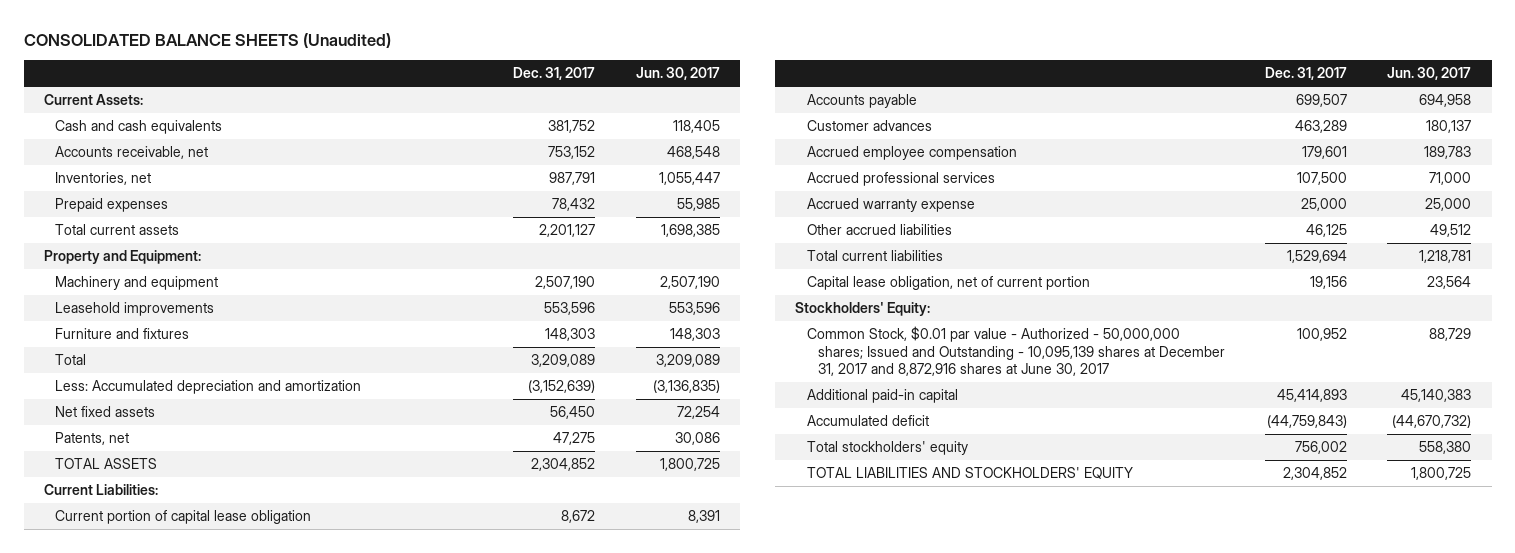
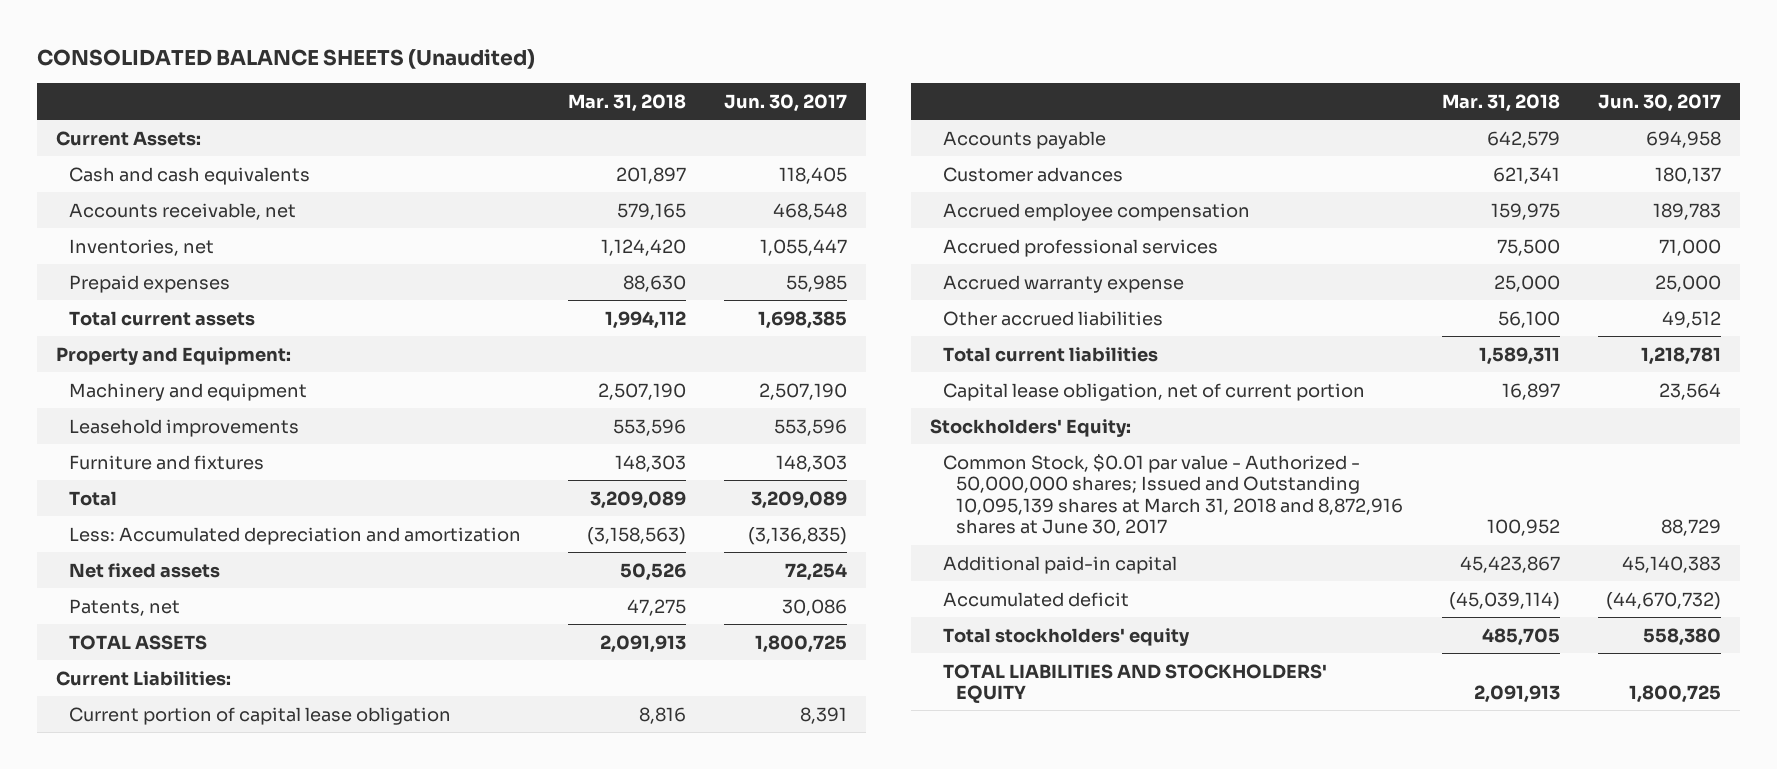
- | Dec. 31, 2017 | Jun. 30, 2017
+ | Mar. 31, 2018 | Jun. 30, 2017
- Common Stock, $0.01 par value - Authorized - 50,000,000 shares; Issued and Outstanding - 10,095,139 shares at December 31, 2017 and 8,872,916 shares at June 30, 2017 | 100,952 | 88,729
+ Common Stock, $0.01 par value - Authorized - 50,000,000 shares; Issued and Outstanding 10,095,139 shares at March 31, 2018 and 8,872,916 shares at June 30, 2017 | 100,952 | 88,729

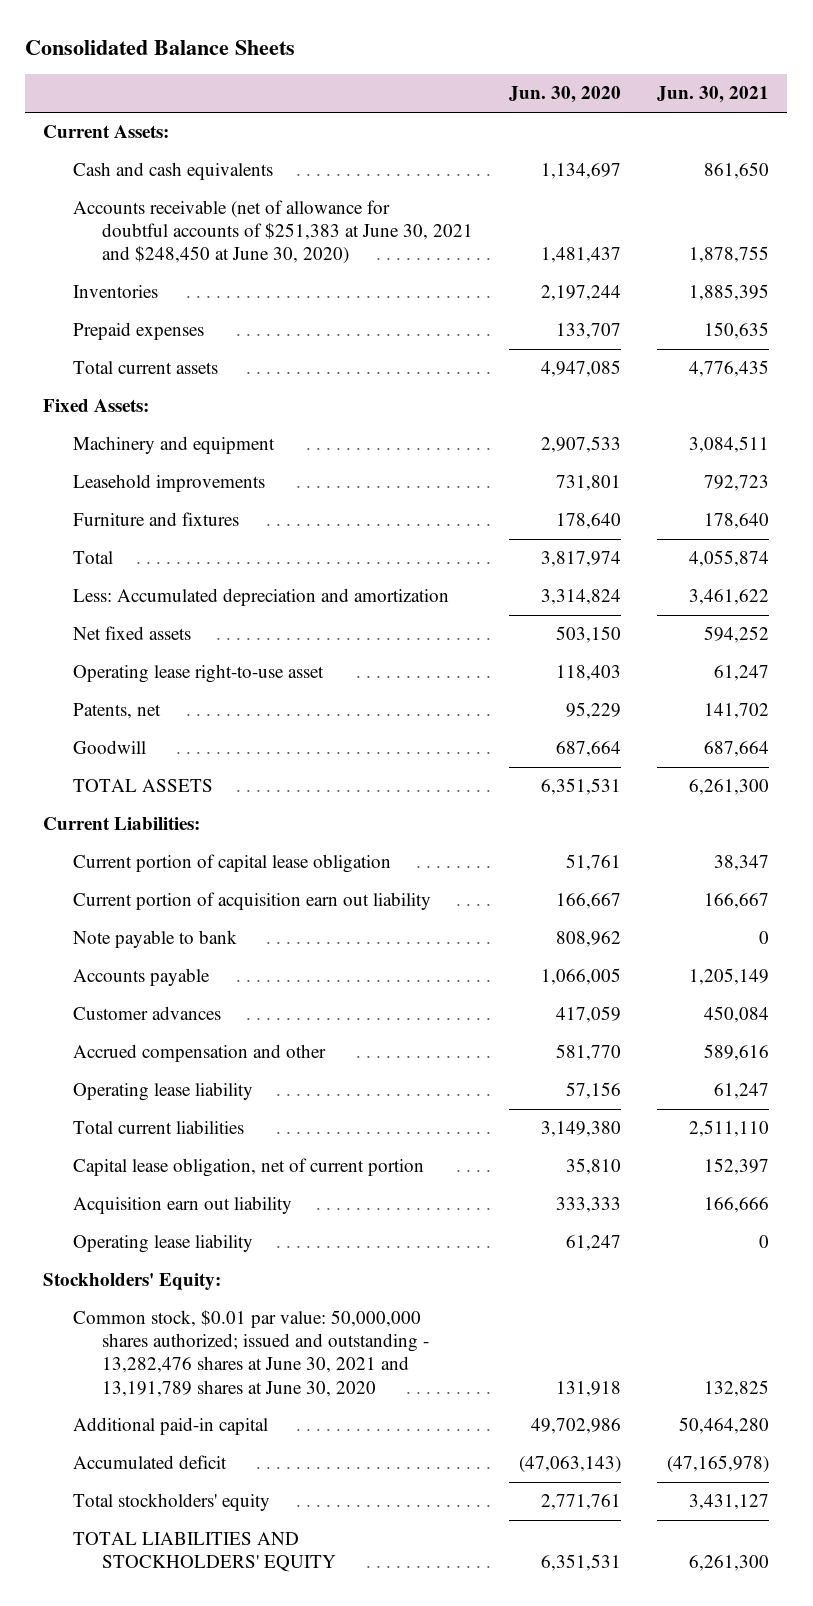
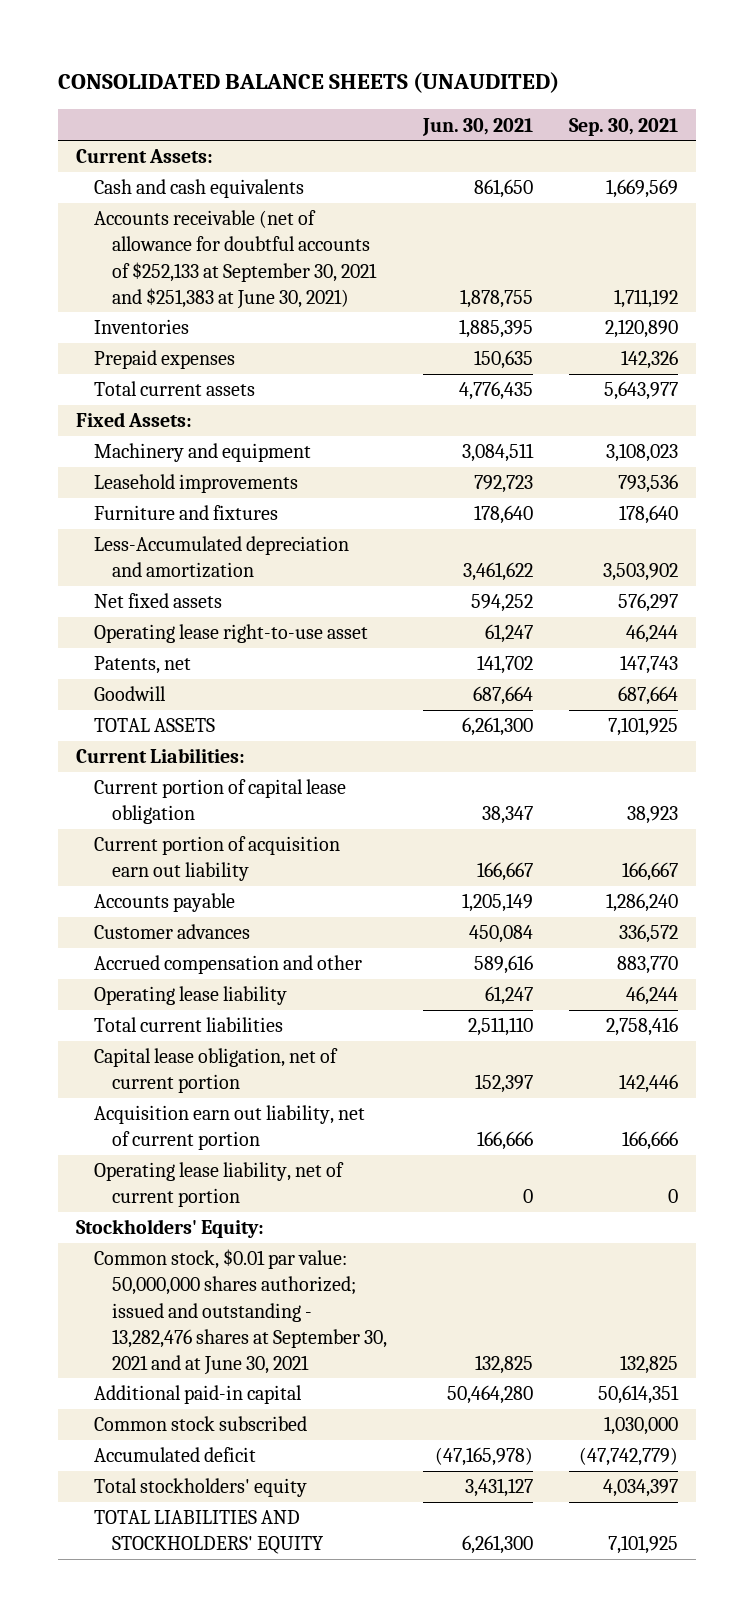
- Consolidated Balance Sheets
+ CONSOLIDATED BALANCE SHEETS (UNAUDITED)
- | Jun. 30, 2020 | Jun. 30, 2021
+ | Jun. 30, 2021 | Sep. 30, 2021
- Accounts receivable (net of allowance for doubtful accounts of $251,383 at June 30, 2021 and $248,450 at June 30, 2020) | 1,481,437 | 1,878,755
+ Accounts receivable (net of allowance for doubtful accounts of $252,133 at September 30, 2021 and $251,383 at June 30, 2021) | 1,878,755 | 1,711,192
- Total | 3,817,974 | 4,055,874
- Less: Accumulated depreciation and amortization | 3,314,824 | 3,461,622
+ Less-Accumulated depreciation and amortization | 3,461,622 | 3,503,902
- Note payable to bank | 808,962 | 0
- Acquisition earn out liability | 333,333 | 166,666
- Operating lease liability | 61,247 | 0
+ Acquisition earn out liability, net of current portion | 166,666 | 166,666
+ Operating lease liability, net of current portion | 0 | 0
- Common stock, $0.01 par value: 50,000,000 shares authorized; issued and outstanding - 13,282,476 shares at June 30, 2021 and 13,191,789 shares at June 30, 2020 | 131,918 | 132,825
+ Common stock, $0.01 par value: 50,000,000 shares authorized; issued and outstanding - 13,282,476 shares at September 30, 2021 and at June 30, 2021 | 132,825 | 132,825
+ Common stock subscribed | | 1,030,000

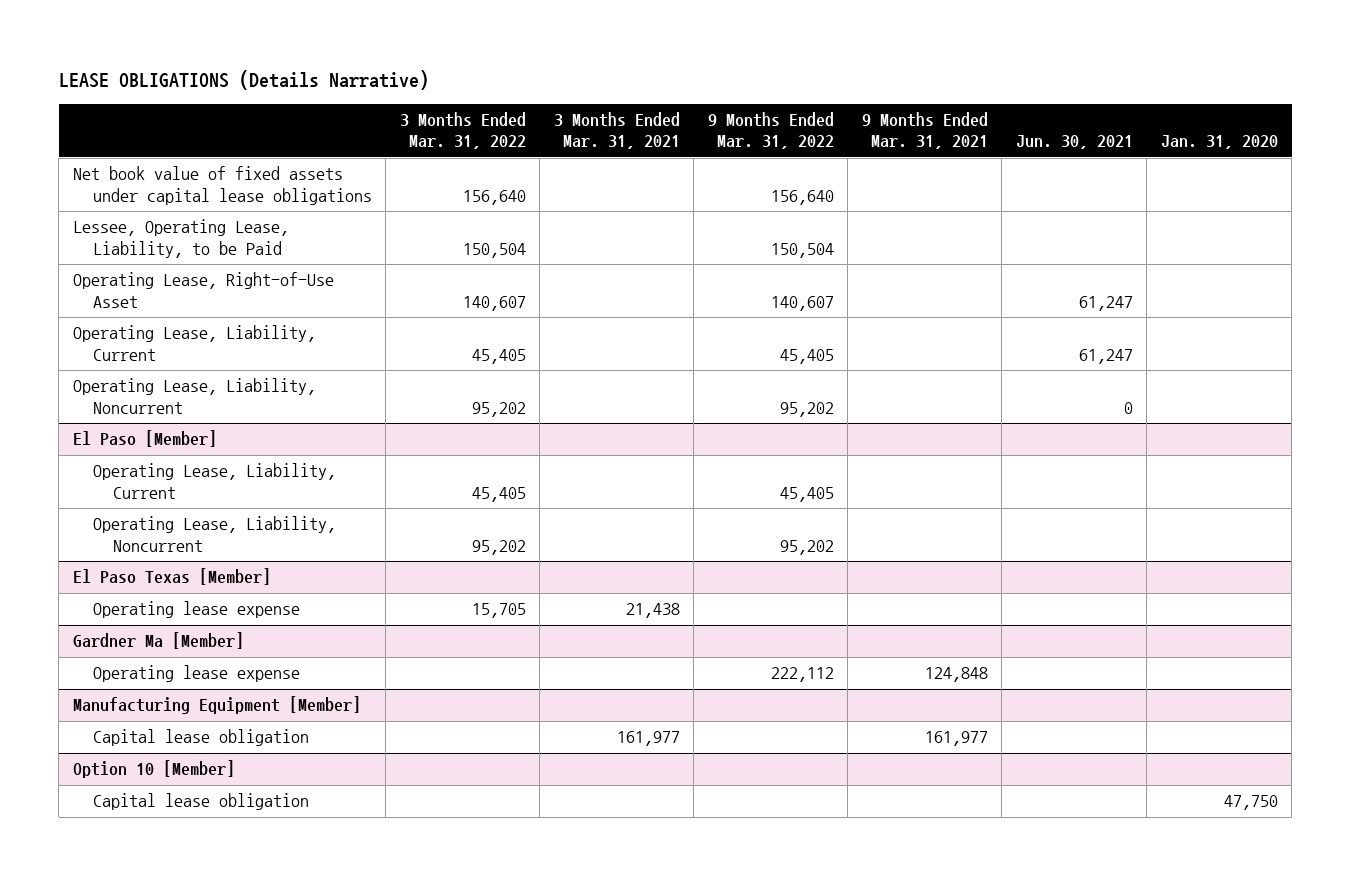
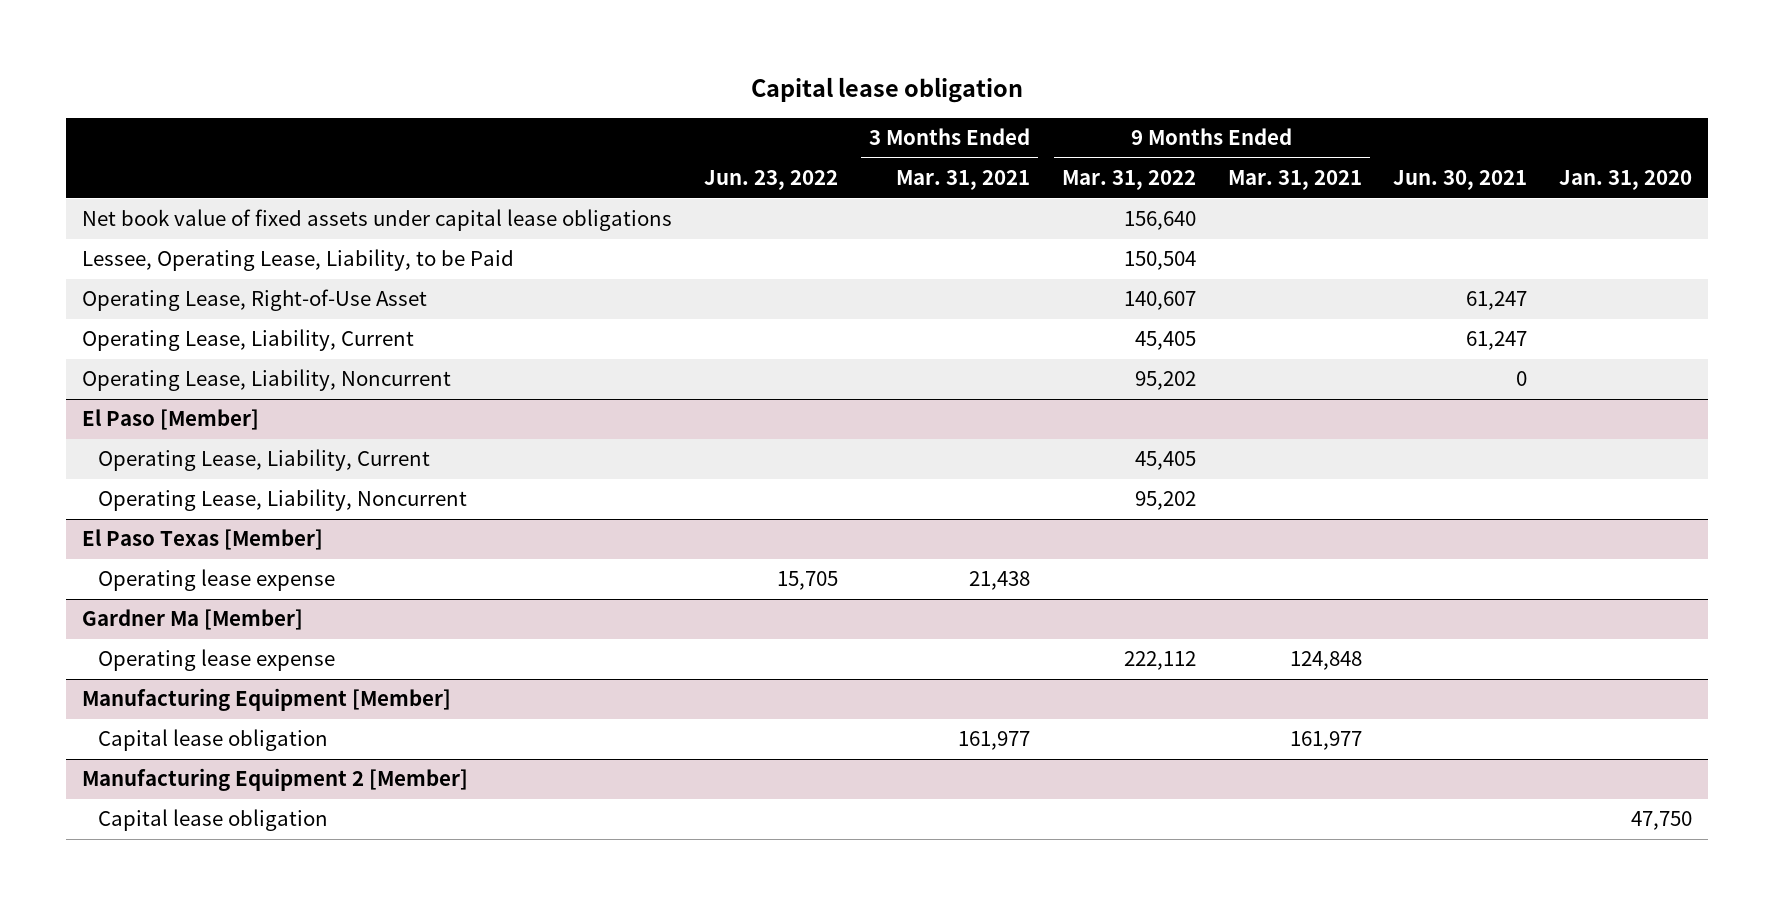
- LEASE OBLIGATIONS (Details Narrative)
+ Capital lease obligation
- | 3 Months Ended Mar. 31, 2022 | 3 Months Ended Mar. 31, 2021 | 9 Months Ended Mar. 31, 2022 | 9 Months Ended Mar. 31, 2021 | Jun. 30, 2021 | Jan. 31, 2020
+ | Jun. 23, 2022 | 3 Months Ended Mar. 31, 2021 | 9 Months Ended Mar. 31, 2022 | 9 Months Ended Mar. 31, 2021 | Jun. 30, 2021 | Jan. 31, 2020
- Option 10 [Member]
+ Manufacturing Equipment 2 [Member]

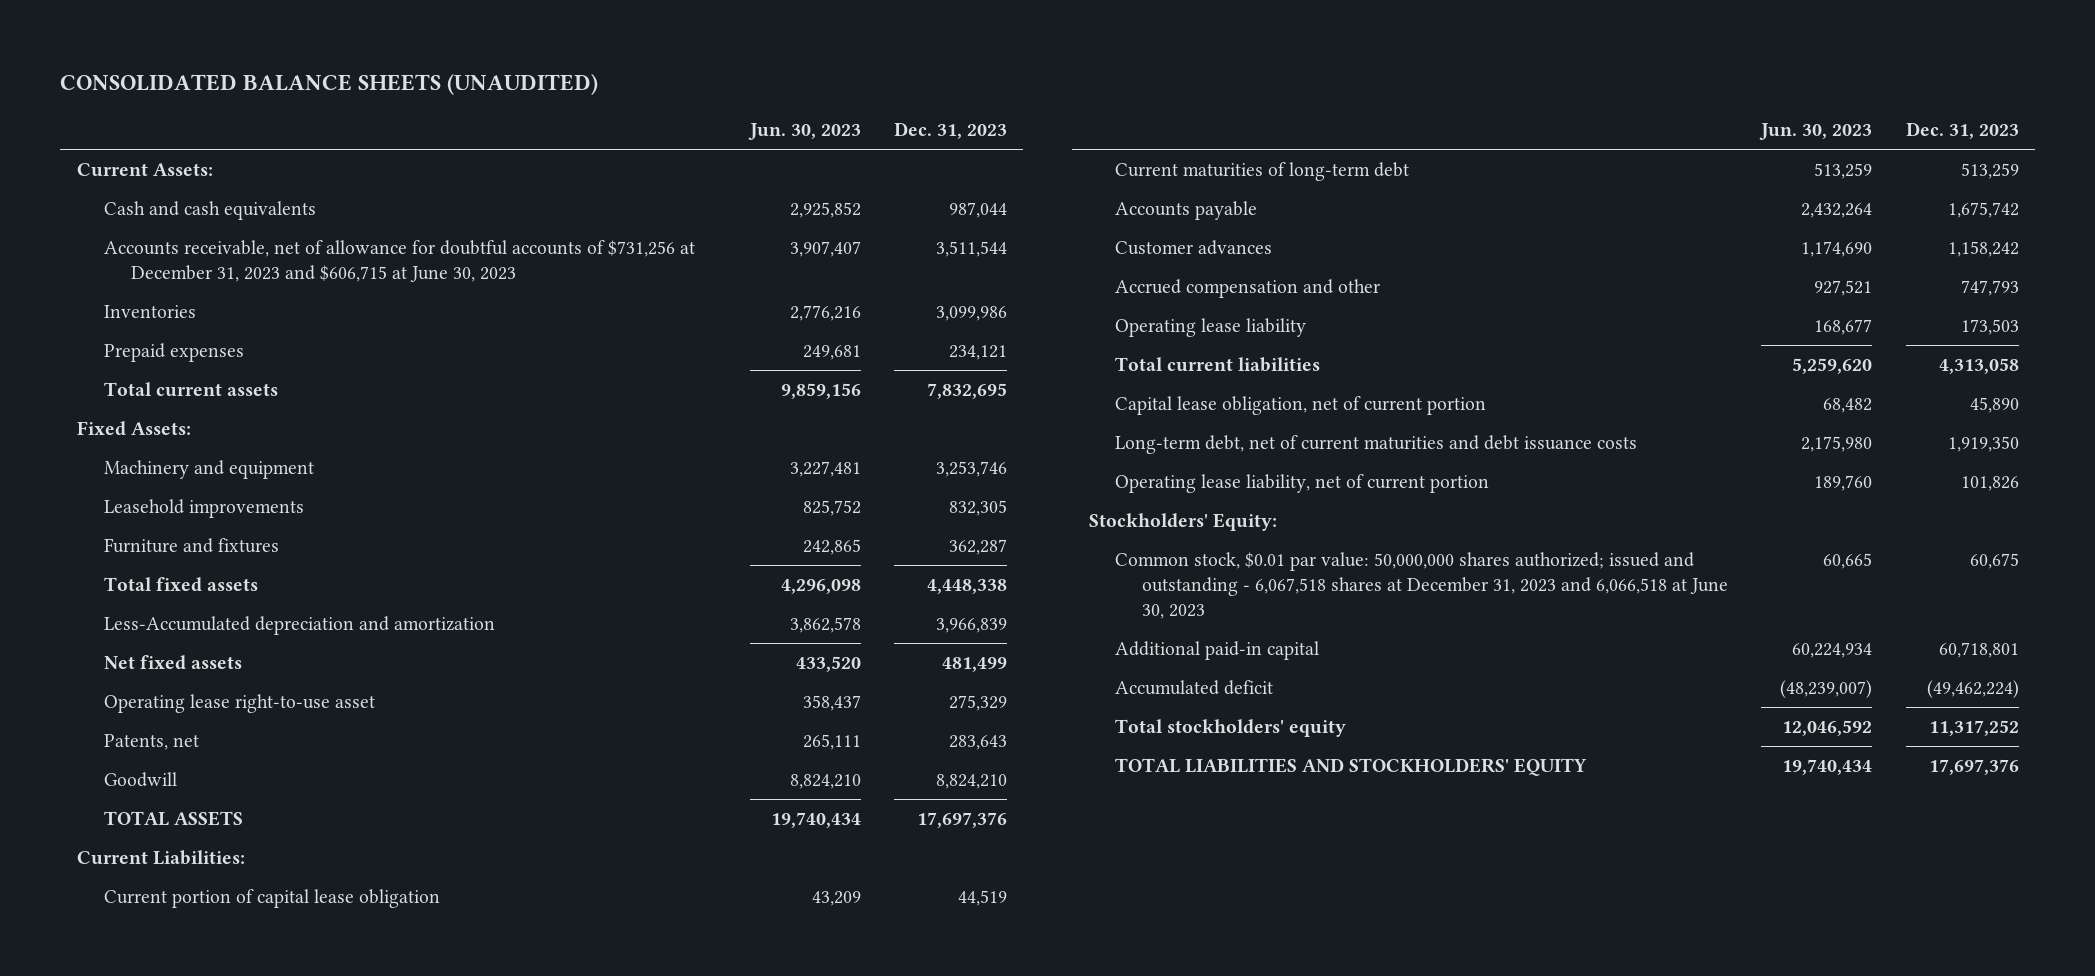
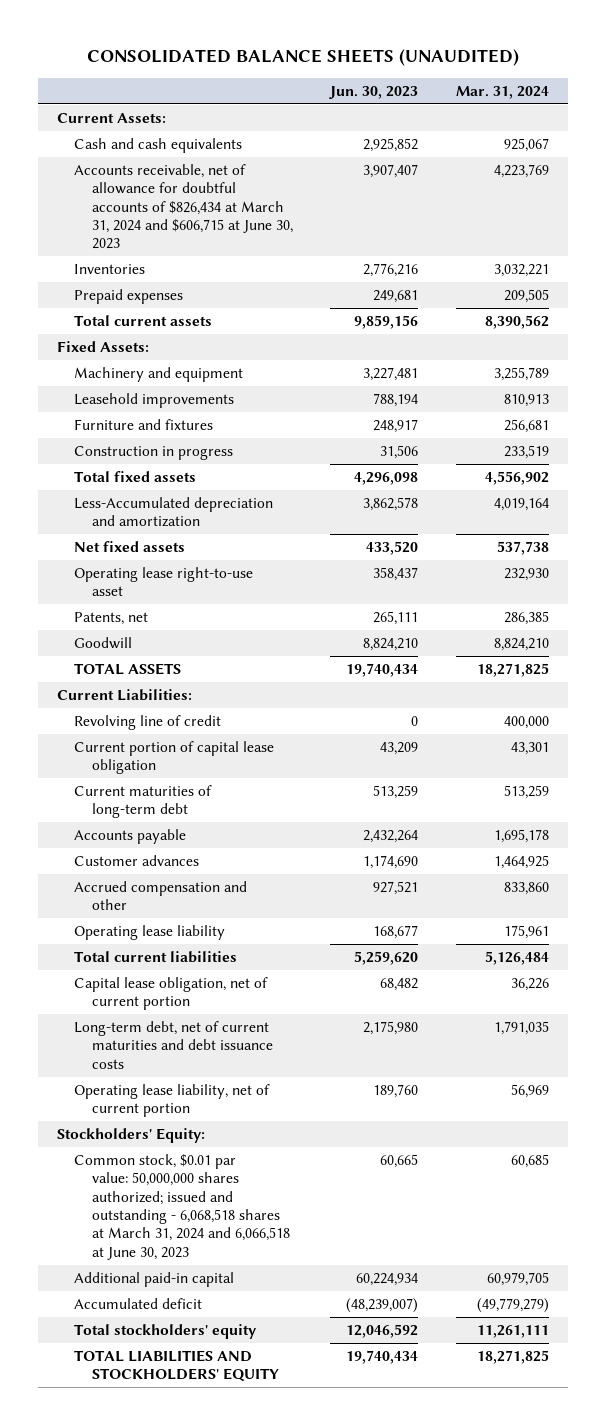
- | Jun. 30, 2023 | Dec. 31, 2023
+ | Jun. 30, 2023 | Mar. 31, 2024
- Accounts receivable, net of allowance for doubtful accounts of $731,256 at December 31, 2023 and $606,715 at June 30, 2023 | 3,907,407 | 3,511,544
+ Accounts receivable, net of allowance for doubtful accounts of $826,434 at March 31, 2024 and $606,715 at June 30, 2023 | 3,907,407 | 4,223,769
- Leasehold improvements | 825,752 | 832,305
- Furniture and fixtures | 242,865 | 362,287
+ Leasehold improvements | 788,194 | 810,913
+ Furniture and fixtures | 248,917 | 256,681
+ Construction in progress | 31,506 | 233,519
+ Revolving line of credit | 0 | 400,000
- Common stock, $0.01 par value: 50,000,000 shares authorized; issued and outstanding - 6,067,518 shares at December 31, 2023 and 6,066,518 at June 30, 2023 | 60,665 | 60,675
+ Common stock, $0.01 par value: 50,000,000 shares authorized; issued and outstanding - 6,068,518 shares at March 31, 2024 and 6,066,518 at June 30, 2023 | 60,665 | 60,685

